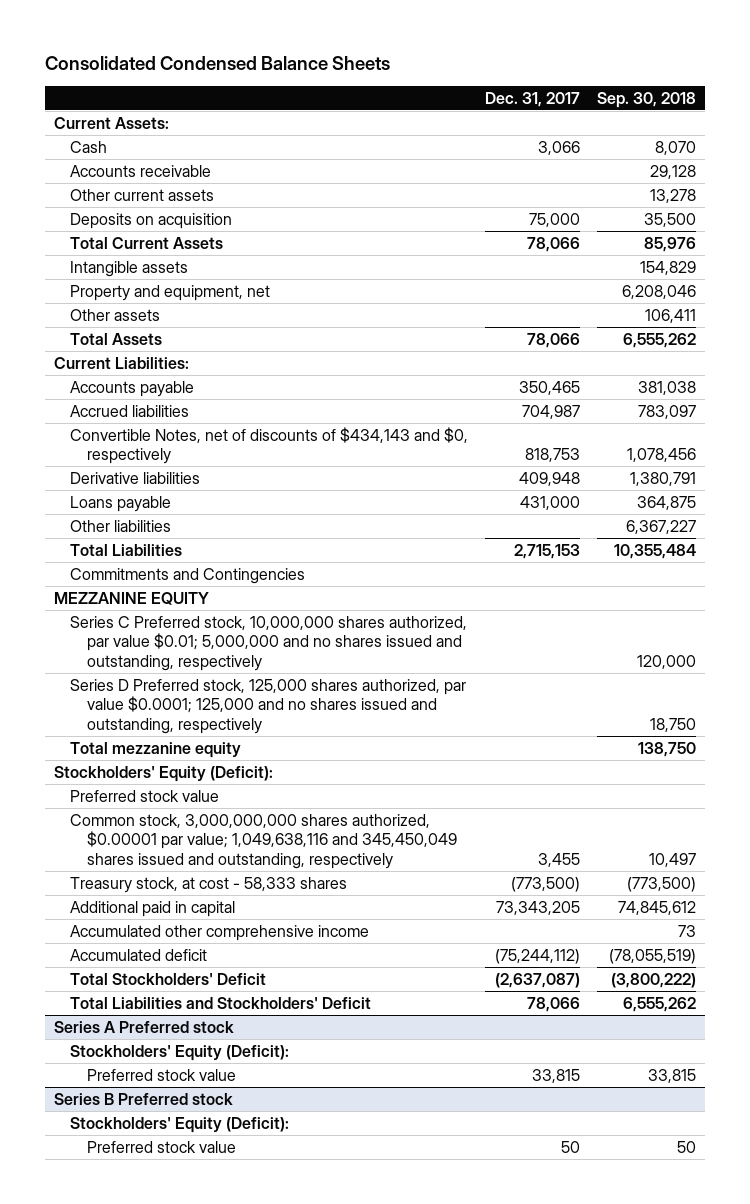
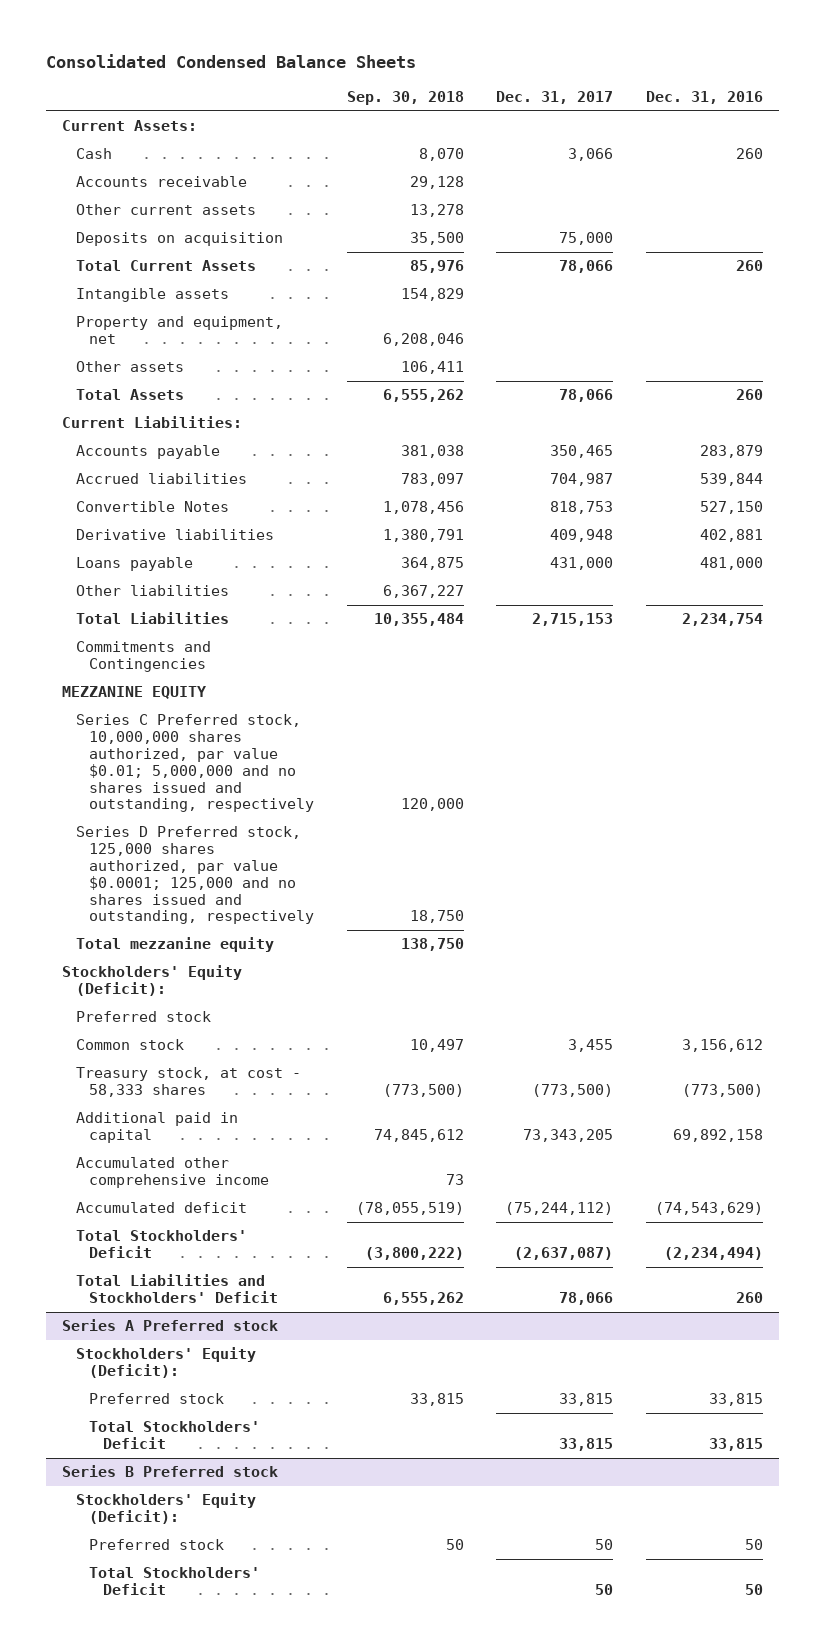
- | Dec. 31, 2017 | Sep. 30, 2018
+ | Sep. 30, 2018 | Dec. 31, 2017 | Dec. 31, 2016
- Convertible Notes, net of discounts of $434,143 and $0, respectively | 818,753 | 1,078,456
+ Convertible Notes | 1,078,456 | 818,753 | 527,150
- Preferred stock value
- Common stock, 3,000,000,000 shares authorized, $0.00001 par value; 1,049,638,116 and 345,450,049 shares issued and outstanding, respectively | 3,455 | 10,497
+ Preferred stock
+ Common stock | 10,497 | 3,455 | 3,156,612
@ Series A Preferred stock
- Preferred stock value | 33,815 | 33,815
+ Preferred stock | 33,815 | 33,815 | 33,815
+ Total Stockholders' Deficit | | 33,815 | 33,815
@ Series B Preferred stock
- Preferred stock value | 50 | 50
+ Preferred stock | 50 | 50 | 50
+ Total Stockholders' Deficit | | 50 | 50

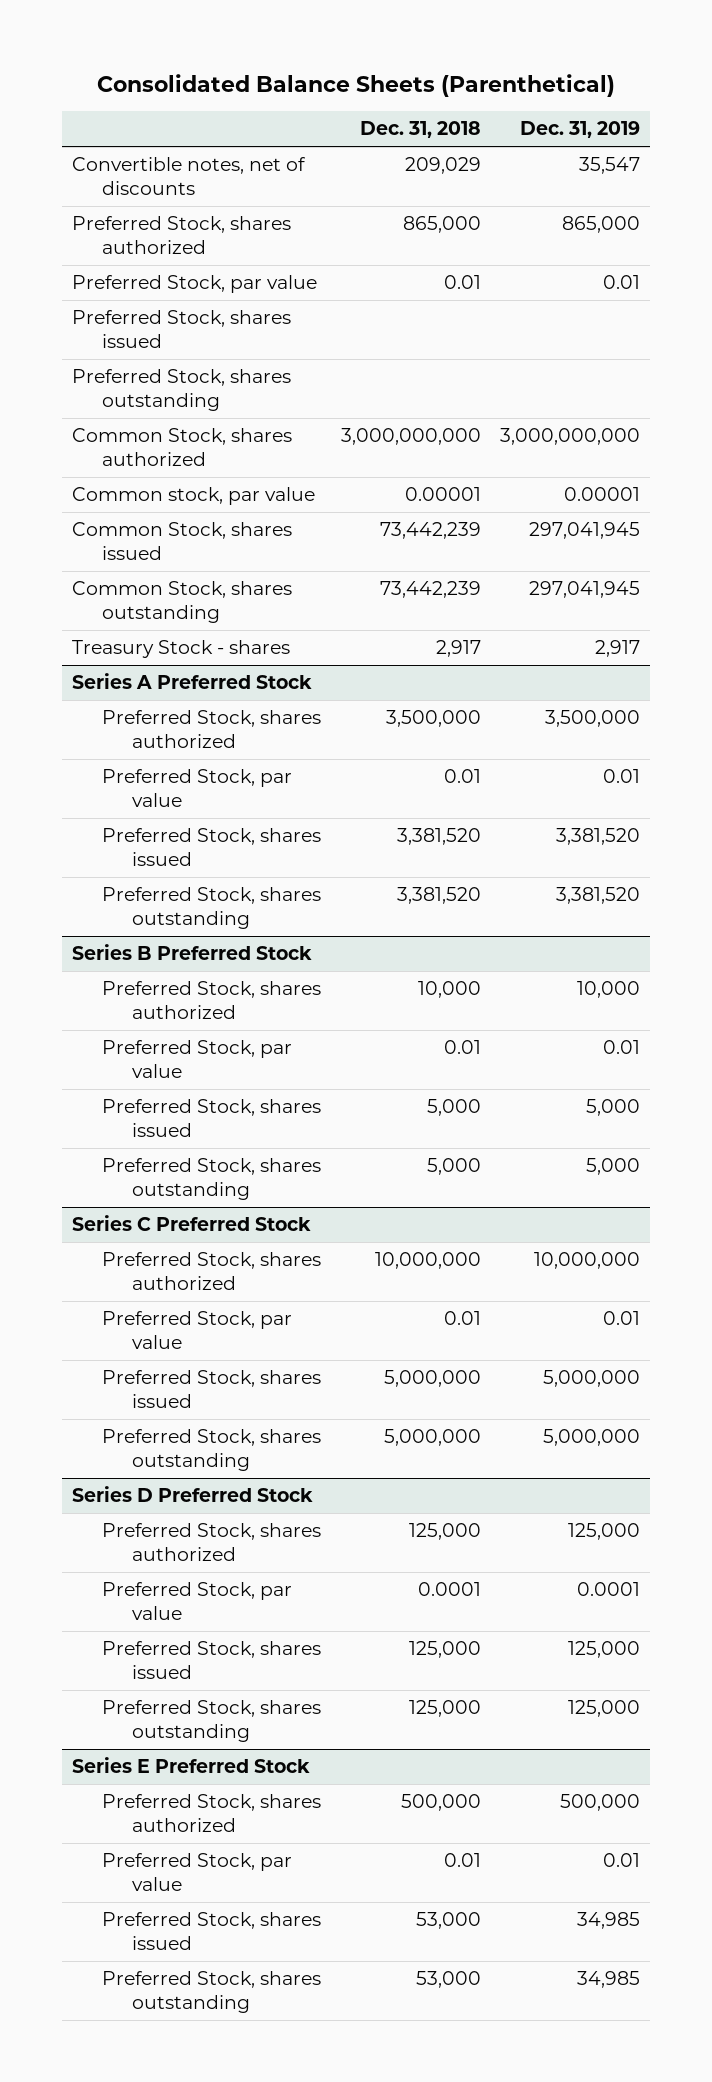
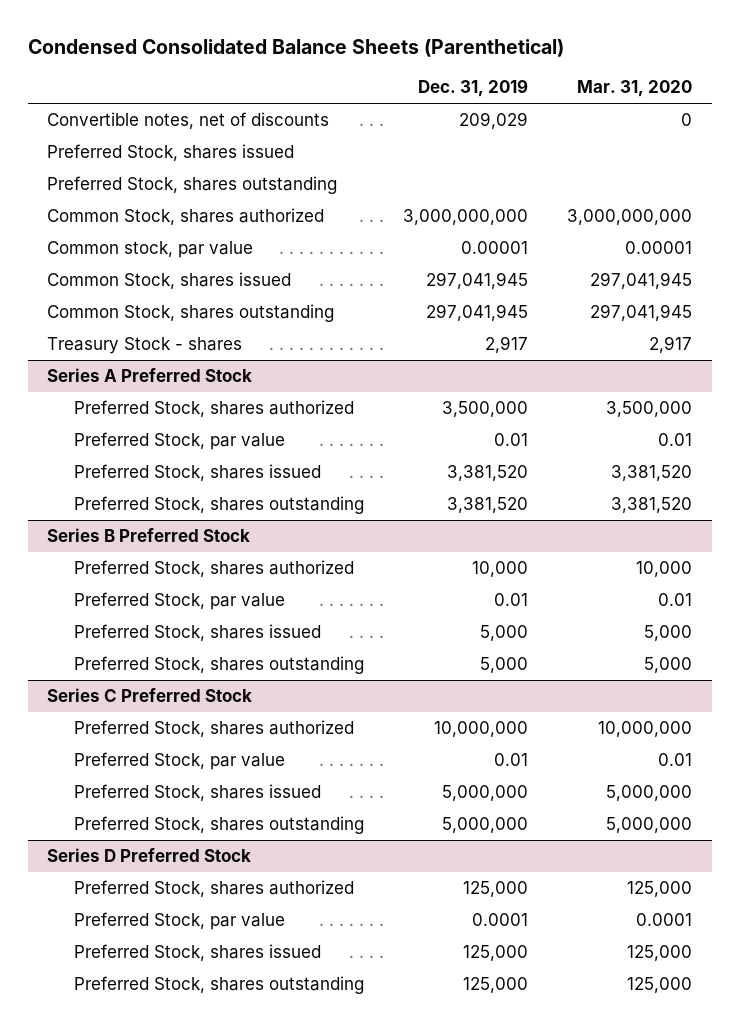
- Consolidated Balance Sheets (Parenthetical)
+ Condensed Consolidated Balance Sheets (Parenthetical)
- | Dec. 31, 2018 | Dec. 31, 2019
+ | Dec. 31, 2019 | Mar. 31, 2020
- Convertible notes, net of discounts | 209,029 | 35,547
- Preferred Stock, shares authorized | 865,000 | 865,000
- Preferred Stock, par value | 0.01 | 0.01
+ Convertible notes, net of discounts | 209,029 | 0
- Series E Preferred Stock
- Preferred Stock, shares authorized | 500,000 | 500,000
- Preferred Stock, par value | 0.01 | 0.01
- Preferred Stock, shares issued | 53,000 | 34,985
- Preferred Stock, shares outstanding | 53,000 | 34,985

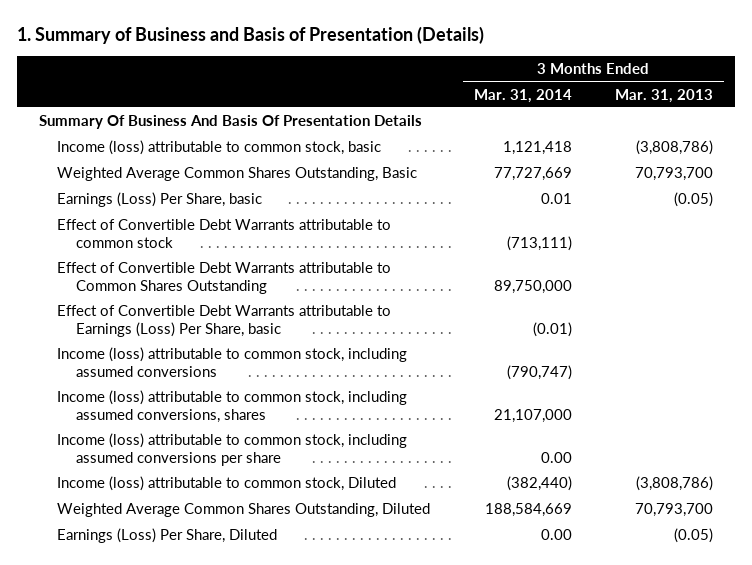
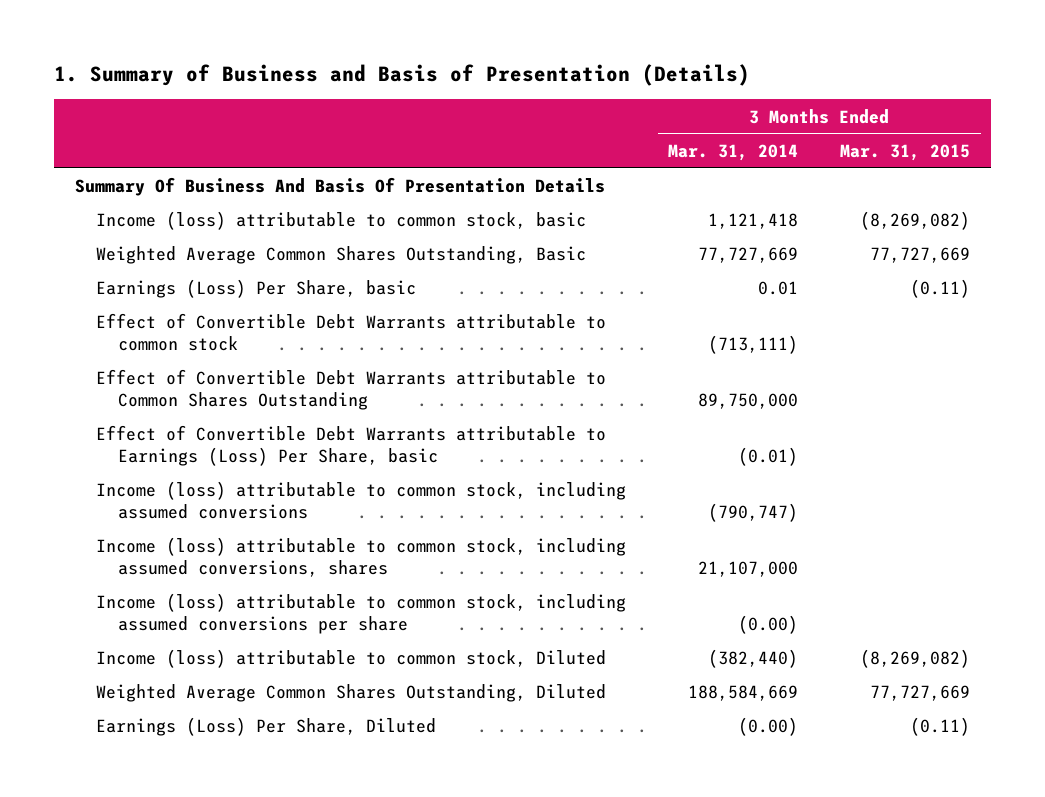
- | 3 Months Ended Mar. 31, 2014 | 3 Months Ended Mar. 31, 2013
+ | 3 Months Ended Mar. 31, 2014 | 3 Months Ended Mar. 31, 2015
- Income (loss) attributable to common stock, including assumed conversions per share | 0.00 |
+ Income (loss) attributable to common stock, including assumed conversions per share | (0.00) |
- Earnings (Loss) Per Share, Diluted | 0.00 | (0.05)
+ Earnings (Loss) Per Share, Diluted | (0.00) | (0.11)

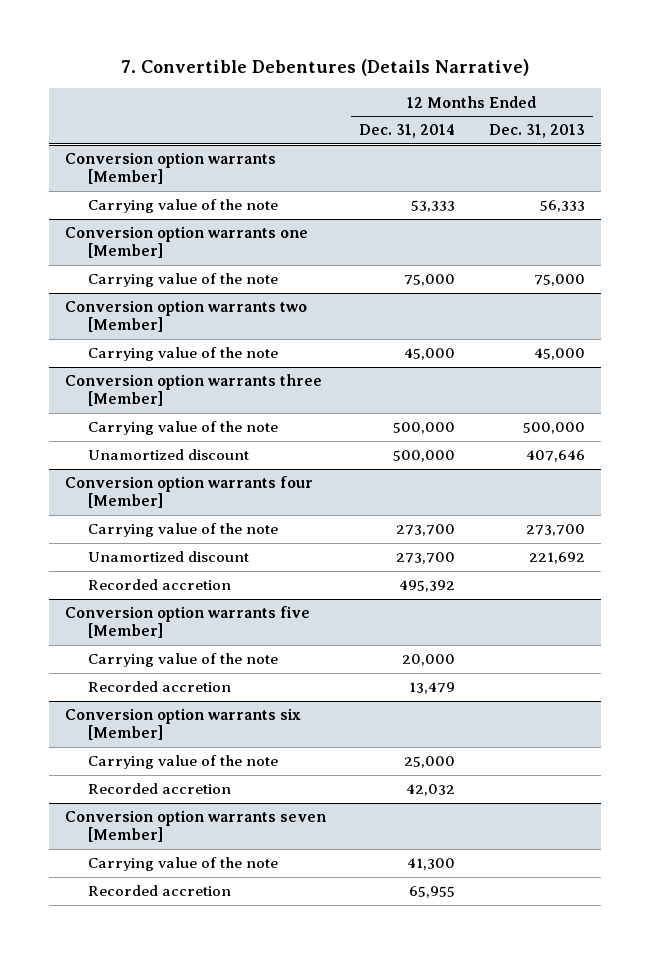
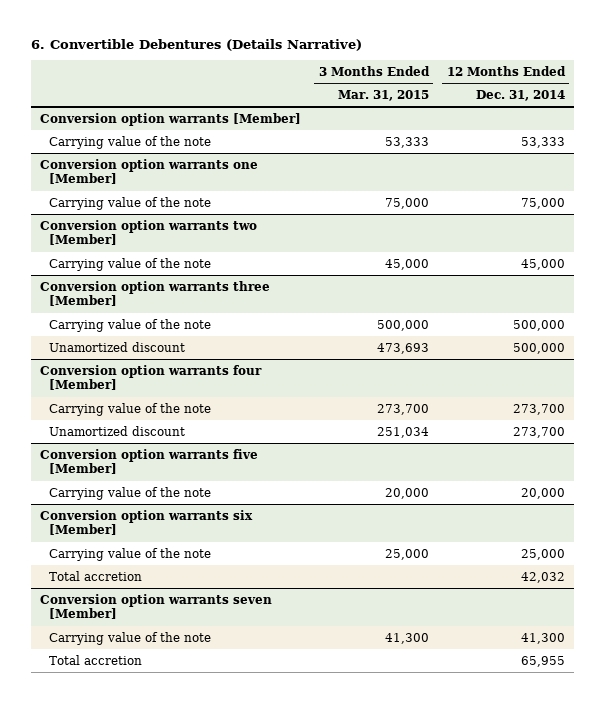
- 7. Convertible Debentures (Details Narrative)
+ 6. Convertible Debentures (Details Narrative)
- | 12 Months Ended Dec. 31, 2014 | 12 Months Ended Dec. 31, 2013
+ | 3 Months Ended Mar. 31, 2015 | 12 Months Ended Dec. 31, 2014
@ Conversion option warrants four [Member]
- Recorded accretion | 495,392 |
@ Conversion option warrants five [Member]
- Recorded accretion | 13,479 |
@ Conversion option warrants six [Member]
- Recorded accretion | 42,032 |
+ Total accretion | | 42,032
@ Conversion option warrants seven [Member]
- Recorded accretion | 65,955 |
+ Total accretion | | 65,955

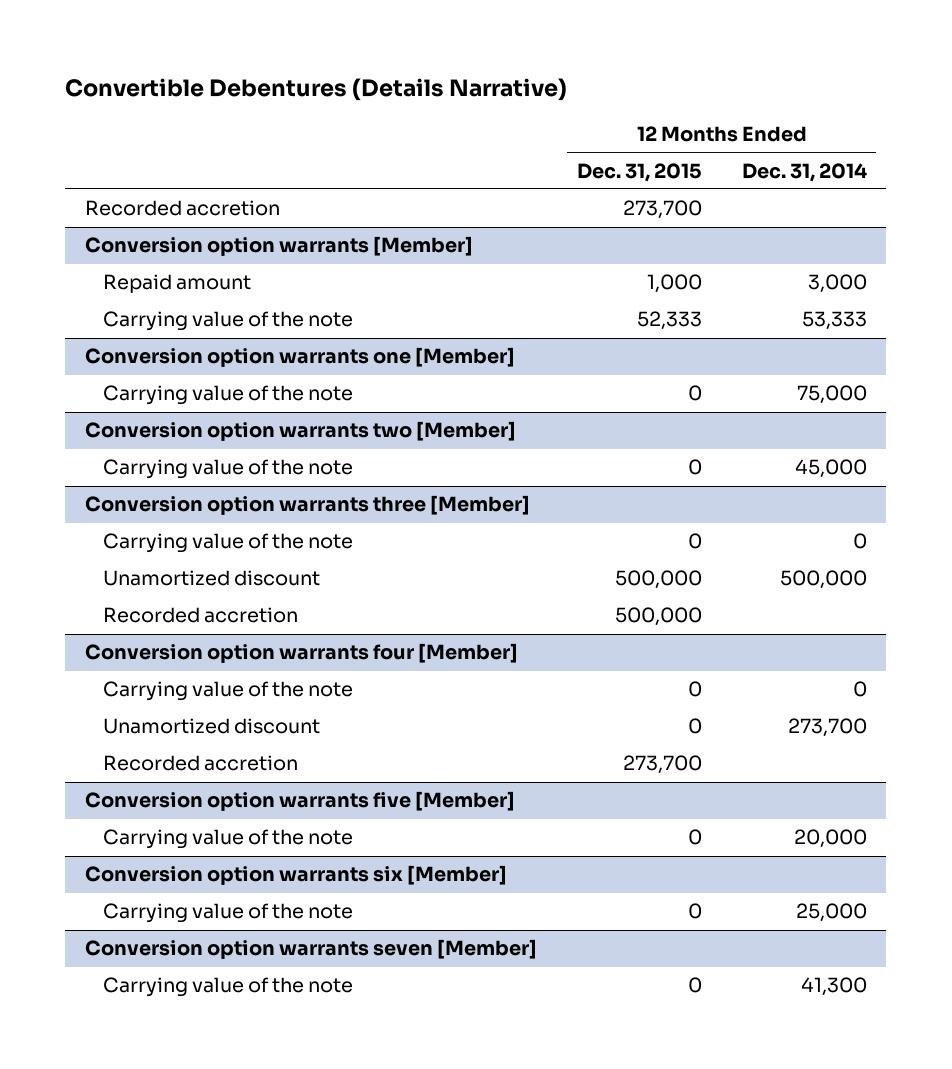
- 6. Convertible Debentures (Details Narrative)
+ Convertible Debentures (Details Narrative)
- | 3 Months Ended Mar. 31, 2015 | 12 Months Ended Dec. 31, 2014
+ | 12 Months Ended Dec. 31, 2015 | 12 Months Ended Dec. 31, 2014
+ Recorded accretion | 273,700 |
@ Conversion option warrants [Member]
+ Repaid amount | 1,000 | 3,000
@ Conversion option warrants three [Member]
- Carrying value of the note | 500,000 | 500,000
+ Carrying value of the note | 0 | 0
+ Recorded accretion | 500,000 |
@ Conversion option warrants four [Member]
- Carrying value of the note | 273,700 | 273,700
+ Carrying value of the note | 0 | 0
+ Recorded accretion | 273,700 |
@ Conversion option warrants six [Member]
- Total accretion | | 42,032
@ Conversion option warrants seven [Member]
- Total accretion | | 65,955

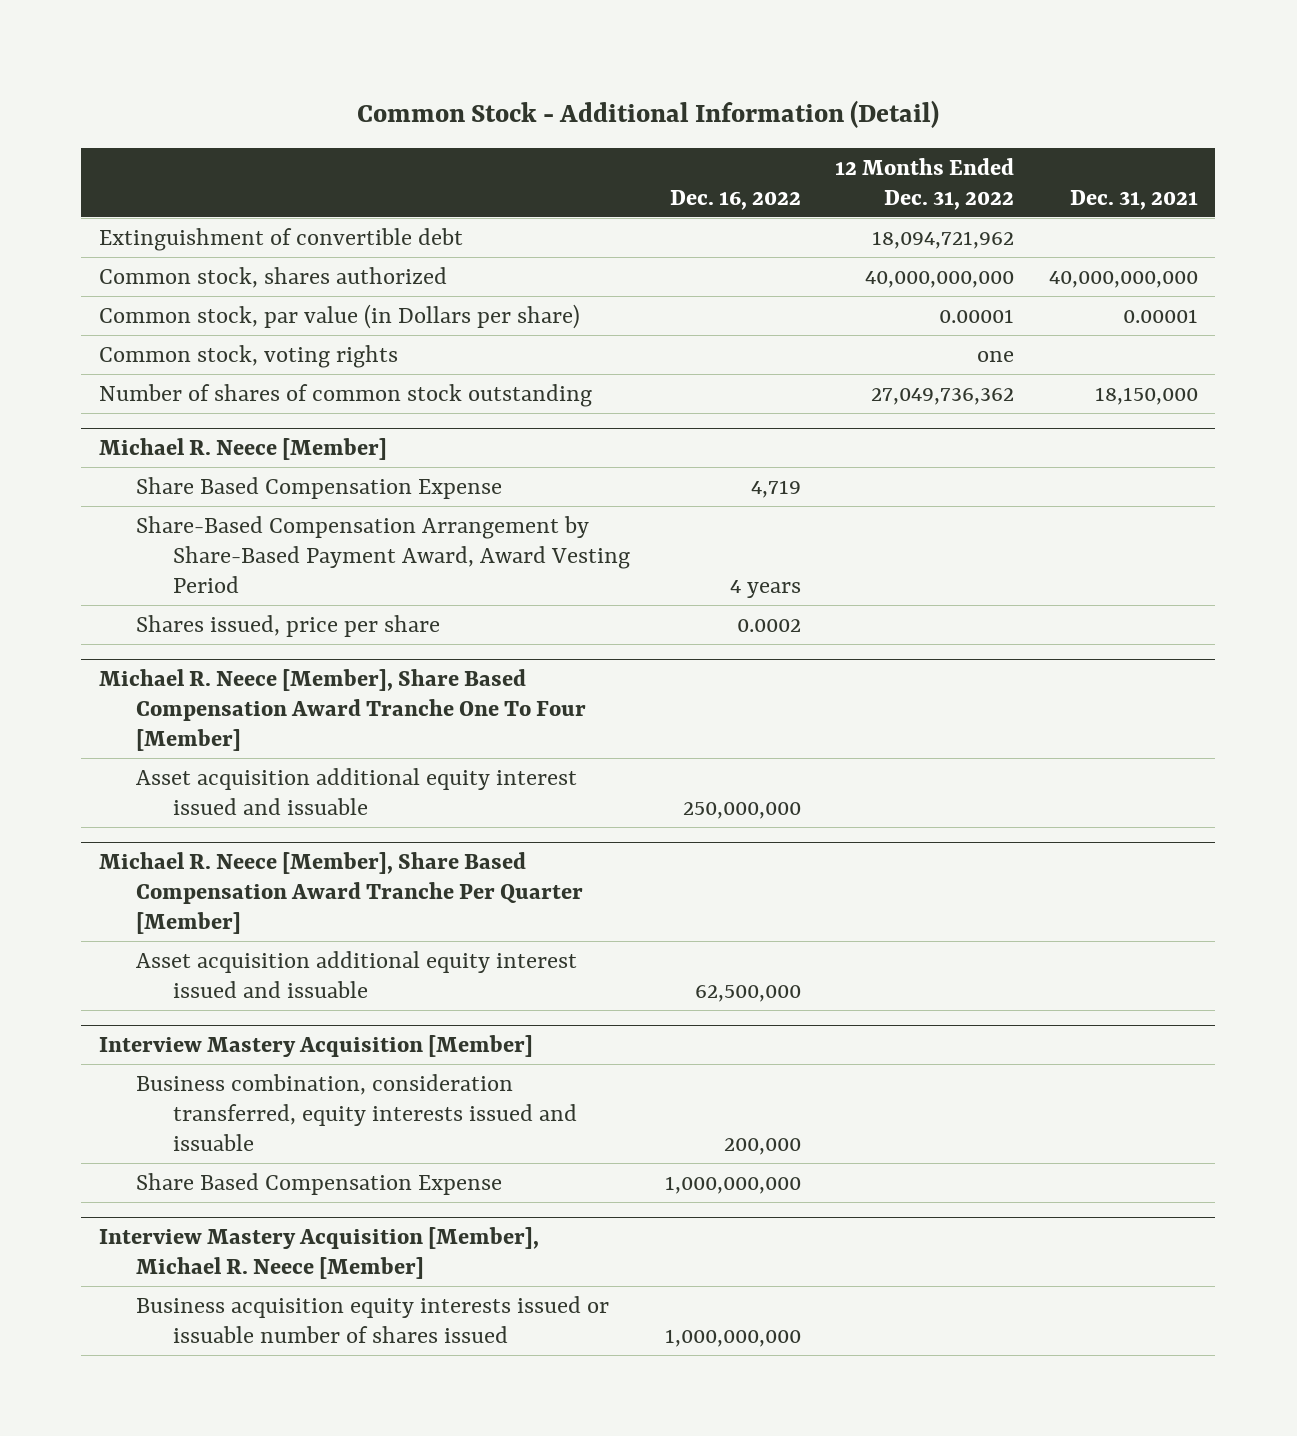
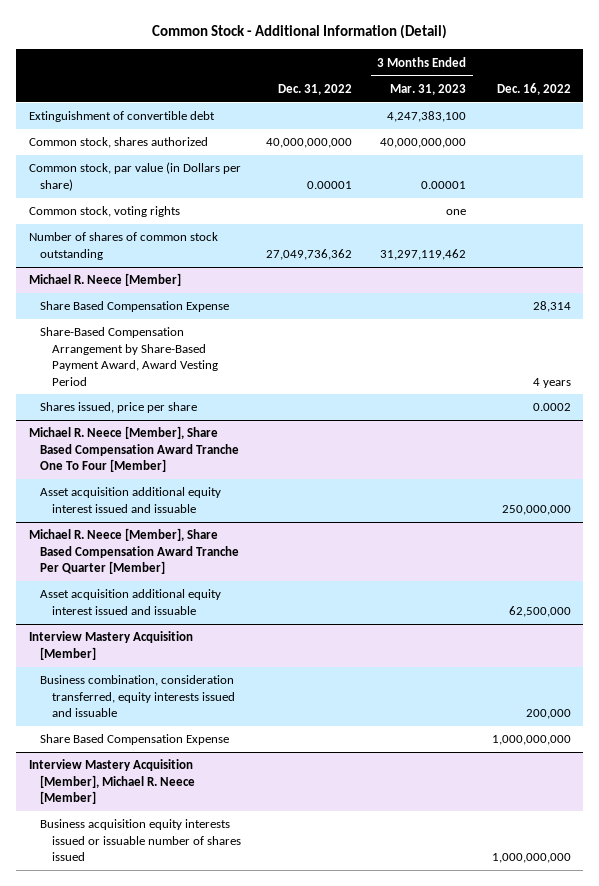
- | Dec. 16, 2022 | 12 Months Ended Dec. 31, 2022 | Dec. 31, 2021
+ | Dec. 31, 2022 | 3 Months Ended Mar. 31, 2023 | Dec. 16, 2022
@ Michael R. Neece [Member]
- Share Based Compensation Expense | 4,719 | |
+ Share Based Compensation Expense | | | 28,314

